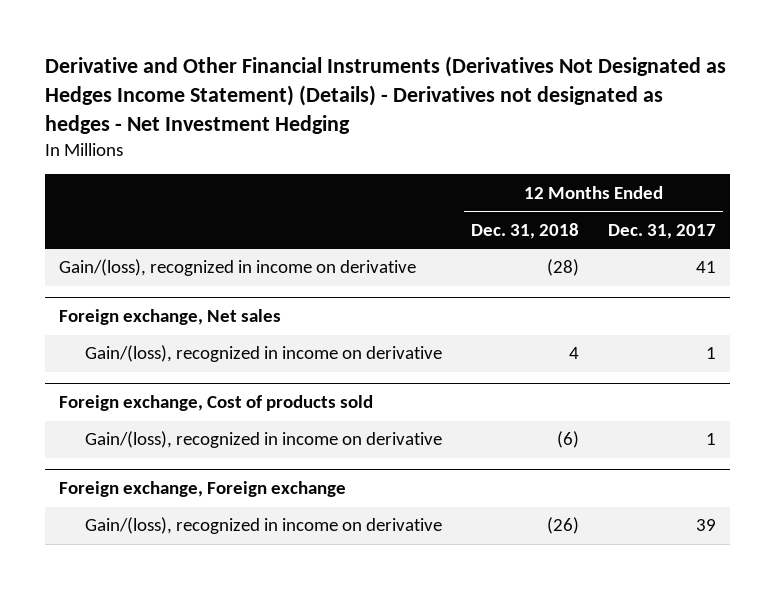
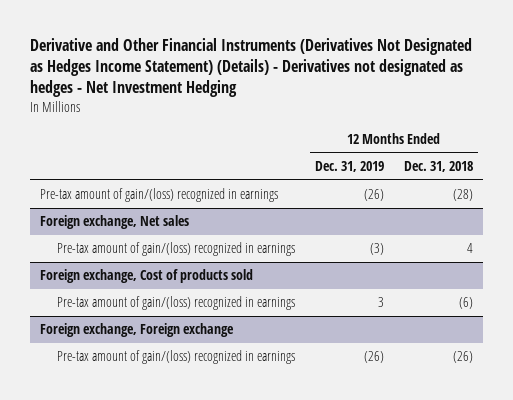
- | 12 Months Ended Dec. 31, 2018 | 12 Months Ended Dec. 31, 2017
+ | 12 Months Ended Dec. 31, 2019 | 12 Months Ended Dec. 31, 2018
- Gain/(loss), recognized in income on derivative | (28) | 41
+ Pre-tax amount of gain/(loss) recognized in earnings | (26) | (28)
@ Foreign exchange, Net sales
- Gain/(loss), recognized in income on derivative | 4 | 1
+ Pre-tax amount of gain/(loss) recognized in earnings | (3) | 4
@ Foreign exchange, Cost of products sold
- Gain/(loss), recognized in income on derivative | (6) | 1
+ Pre-tax amount of gain/(loss) recognized in earnings | 3 | (6)
@ Foreign exchange, Foreign exchange
- Gain/(loss), recognized in income on derivative | (26) | 39
+ Pre-tax amount of gain/(loss) recognized in earnings | (26) | (26)

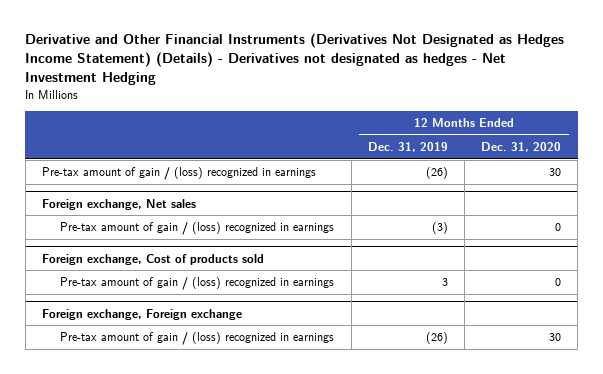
- | 12 Months Ended Dec. 31, 2019 | 12 Months Ended Dec. 31, 2018
+ | 12 Months Ended Dec. 31, 2019 | 12 Months Ended Dec. 31, 2020
- Pre-tax amount of gain/(loss) recognized in earnings | (26) | (28)
+ Pre-tax amount of gain / (loss) recognized in earnings | (26) | 30
@ Foreign exchange, Net sales
- Pre-tax amount of gain/(loss) recognized in earnings | (3) | 4
+ Pre-tax amount of gain / (loss) recognized in earnings | (3) | 0
@ Foreign exchange, Cost of products sold
- Pre-tax amount of gain/(loss) recognized in earnings | 3 | (6)
+ Pre-tax amount of gain / (loss) recognized in earnings | 3 | 0
@ Foreign exchange, Foreign exchange
- Pre-tax amount of gain/(loss) recognized in earnings | (26) | (26)
+ Pre-tax amount of gain / (loss) recognized in earnings | (26) | 30

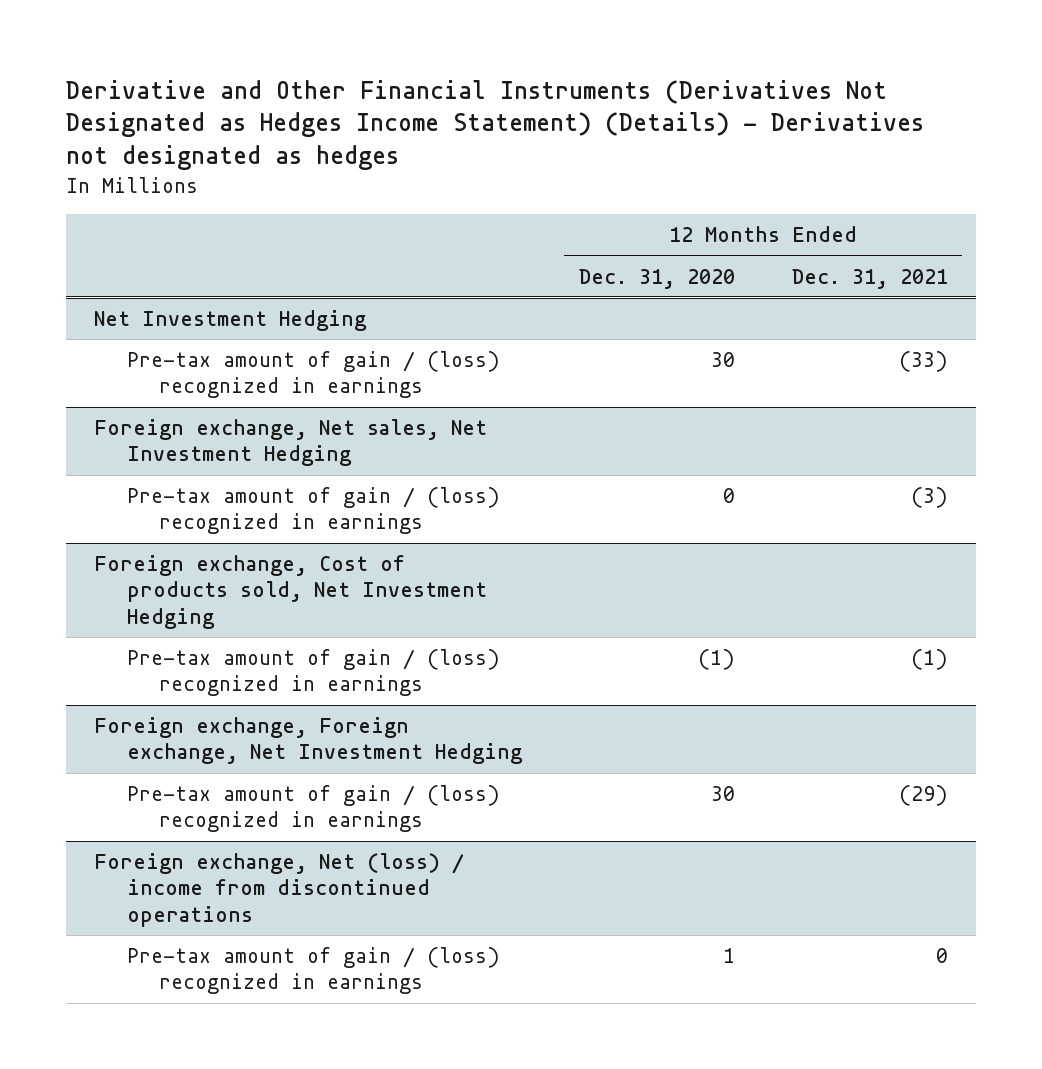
- Derivative and Other Financial Instruments (Derivatives Not Designated as Hedges Income Statement) (Details) - Derivatives not designated as hedges - Net Investment Hedging
+ Derivative and Other Financial Instruments (Derivatives Not Designated as Hedges Income Statement) (Details) - Derivatives not designated as hedges
- | 12 Months Ended Dec. 31, 2019 | 12 Months Ended Dec. 31, 2020
+ | 12 Months Ended Dec. 31, 2020 | 12 Months Ended Dec. 31, 2021
+ Net Investment Hedging
- Foreign exchange, Net sales
- Pre-tax amount of gain / (loss) recognized in earnings | (3) | 0
- Foreign exchange, Cost of products sold
+ Foreign exchange, Net sales, Net Investment Hedging
- Foreign exchange, Foreign exchange
+ Foreign exchange, Cost of products sold, Net Investment Hedging
+ Pre-tax amount of gain / (loss) recognized in earnings | (1) | (1)
+ Foreign exchange, Foreign exchange, Net Investment Hedging
+ Foreign exchange, Net (loss) / income from discontinued operations
+ Pre-tax amount of gain / (loss) recognized in earnings | 1 | 0

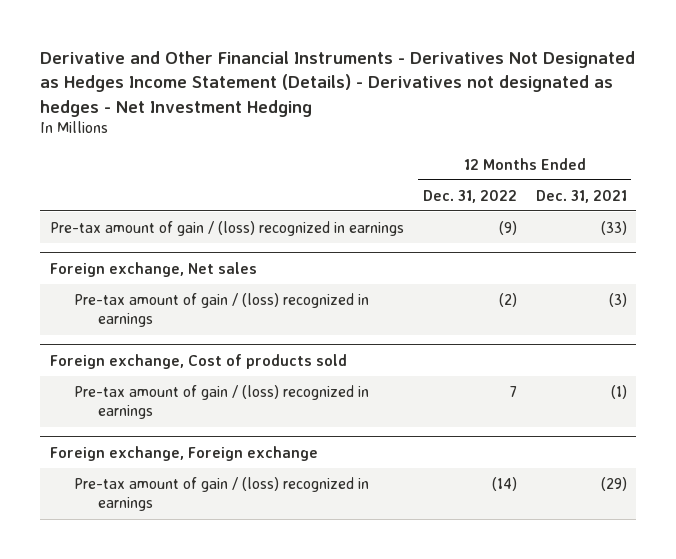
- Derivative and Other Financial Instruments (Derivatives Not Designated as Hedges Income Statement) (Details) - Derivatives not designated as hedges
+ Derivative and Other Financial Instruments - Derivatives Not Designated as Hedges Income Statement (Details) - Derivatives not designated as hedges - Net Investment Hedging
- | 12 Months Ended Dec. 31, 2020 | 12 Months Ended Dec. 31, 2021
+ | 12 Months Ended Dec. 31, 2022 | 12 Months Ended Dec. 31, 2021
- Net Investment Hedging
- Foreign exchange, Net sales, Net Investment Hedging
+ Foreign exchange, Net sales
- Foreign exchange, Cost of products sold, Net Investment Hedging
+ Foreign exchange, Cost of products sold
- Foreign exchange, Foreign exchange, Net Investment Hedging
+ Foreign exchange, Foreign exchange
- Foreign exchange, Net (loss) / income from discontinued operations
- Pre-tax amount of gain / (loss) recognized in earnings | 1 | 0

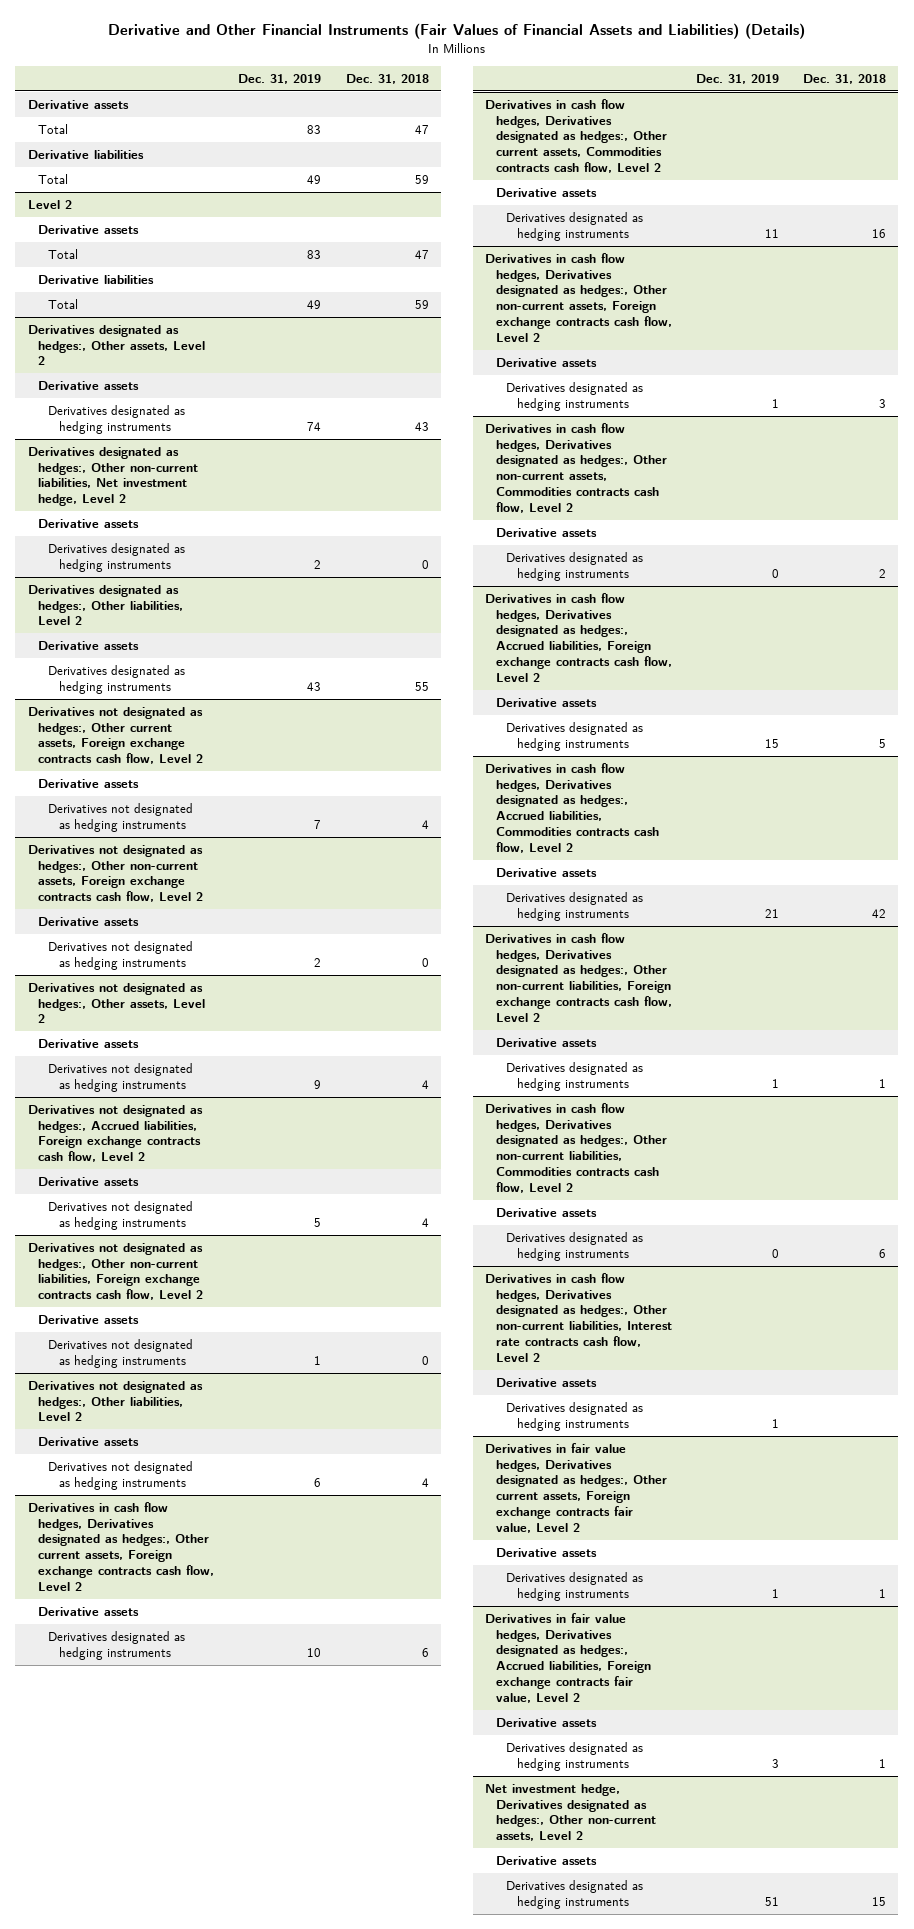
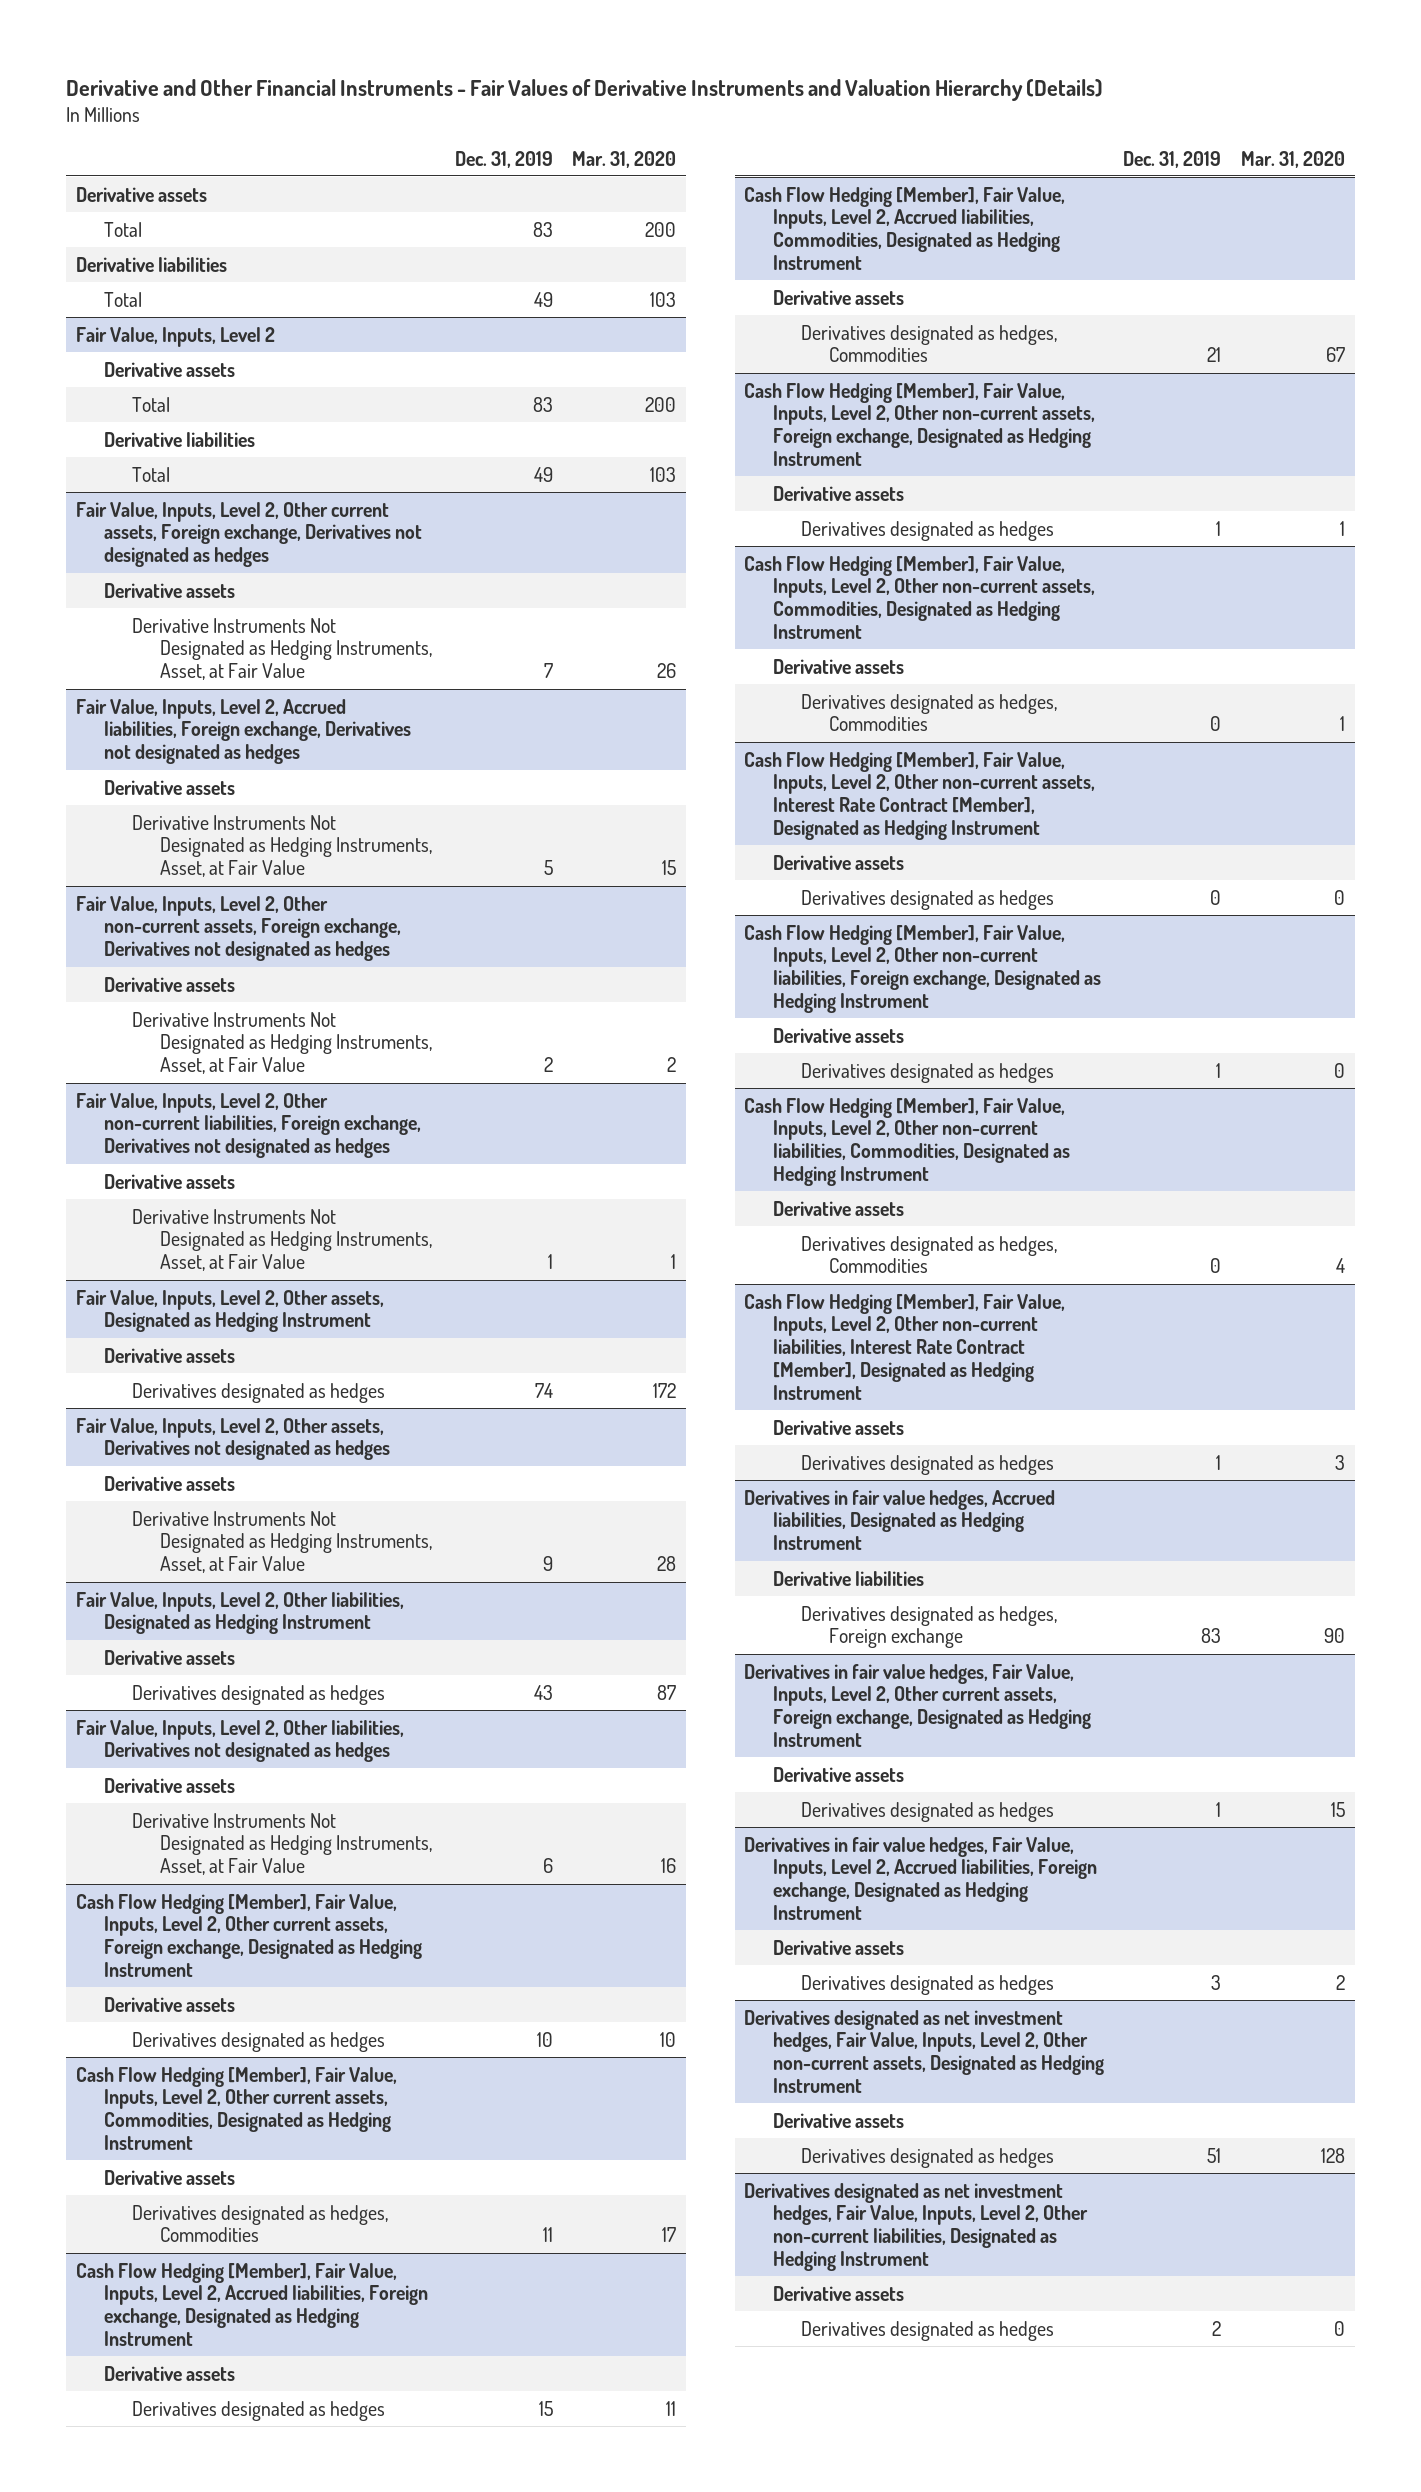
- Derivative and Other Financial Instruments (Fair Values of Financial Assets and Liabilities) (Details)
+ Derivative and Other Financial Instruments - Fair Values of Derivative Instruments and Valuation Hierarchy (Details)
- | Dec. 31, 2019 | Dec. 31, 2018
+ | Dec. 31, 2019 | Mar. 31, 2020
- Level 2
+ Fair Value, Inputs, Level 2
- Derivatives designated as hedges:, Other assets, Level 2
+ Fair Value, Inputs, Level 2, Other current assets, Foreign exchange, Derivatives not designated as hedges
- Derivatives designated as hedging instruments | 74 | 43
- Derivatives designated as hedges:, Other non-current liabilities, Net investment hedge, Level 2
+ Derivative Instruments Not Designated as Hedging Instruments, Asset, at Fair Value | 7 | 26
+ Fair Value, Inputs, Level 2, Accrued liabilities, Foreign exchange, Derivatives not designated as hedges
- Derivatives designated as hedging instruments | 2 | 0
- Derivatives designated as hedges:, Other liabilities, Level 2
+ Derivative Instruments Not Designated as Hedging Instruments, Asset, at Fair Value | 5 | 15
+ Fair Value, Inputs, Level 2, Other non-current assets, Foreign exchange, Derivatives not designated as hedges
- Derivatives designated as hedging instruments | 43 | 55
- Derivatives not designated as hedges:, Other current assets, Foreign exchange contracts cash flow, Level 2
+ Derivative Instruments Not Designated as Hedging Instruments, Asset, at Fair Value | 2 | 2
+ Fair Value, Inputs, Level 2, Other non-current liabilities, Foreign exchange, Derivatives not designated as hedges
- Derivatives not designated as hedging instruments | 7 | 4
- Derivatives not designated as hedges:, Other non-current assets, Foreign exchange contracts cash flow, Level 2
+ Derivative Instruments Not Designated as Hedging Instruments, Asset, at Fair Value | 1 | 1
+ Fair Value, Inputs, Level 2, Other assets, Designated as Hedging Instrument
- Derivatives not designated as hedging instruments | 2 | 0
- Derivatives not designated as hedges:, Other assets, Level 2
+ Derivatives designated as hedges | 74 | 172
+ Fair Value, Inputs, Level 2, Other assets, Derivatives not designated as hedges
- Derivatives not designated as hedging instruments | 9 | 4
- Derivatives not designated as hedges:, Accrued liabilities, Foreign exchange contracts cash flow, Level 2
+ Derivative Instruments Not Designated as Hedging Instruments, Asset, at Fair Value | 9 | 28
+ Fair Value, Inputs, Level 2, Other liabilities, Designated as Hedging Instrument
- Derivatives not designated as hedging instruments | 5 | 4
- Derivatives not designated as hedges:, Other non-current liabilities, Foreign exchange contracts cash flow, Level 2
+ Derivatives designated as hedges | 43 | 87
+ Fair Value, Inputs, Level 2, Other liabilities, Derivatives not designated as hedges
- Derivatives not designated as hedging instruments | 1 | 0
- Derivatives not designated as hedges:, Other liabilities, Level 2
+ Derivative Instruments Not Designated as Hedging Instruments, Asset, at Fair Value | 6 | 16
+ Cash Flow Hedging [Member], Fair Value, Inputs, Level 2, Other current assets, Foreign exchange, Designated as Hedging Instrument
- Derivatives not designated as hedging instruments | 6 | 4
- Derivatives in cash flow hedges, Derivatives designated as hedges:, Other current assets, Foreign exchange contracts cash flow, Level 2
+ Derivatives designated as hedges | 10 | 10
+ Cash Flow Hedging [Member], Fair Value, Inputs, Level 2, Other current assets, Commodities, Designated as Hedging Instrument
- Derivatives designated as hedging instruments | 10 | 6
- Derivatives in cash flow hedges, Derivatives designated as hedges:, Other current assets, Commodities contracts cash flow, Level 2
+ Derivatives designated as hedges, Commodities | 11 | 17
+ Cash Flow Hedging [Member], Fair Value, Inputs, Level 2, Accrued liabilities, Foreign exchange, Designated as Hedging Instrument
- Derivatives designated as hedging instruments | 11 | 16
- Derivatives in cash flow hedges, Derivatives designated as hedges:, Other non-current assets, Foreign exchange contracts cash flow, Level 2
+ Derivatives designated as hedges | 15 | 11
+ Cash Flow Hedging [Member], Fair Value, Inputs, Level 2, Accrued liabilities, Commodities, Designated as Hedging Instrument
- Derivatives designated as hedging instruments | 1 | 3
- Derivatives in cash flow hedges, Derivatives designated as hedges:, Other non-current assets, Commodities contracts cash flow, Level 2
+ Derivatives designated as hedges, Commodities | 21 | 67
+ Cash Flow Hedging [Member], Fair Value, Inputs, Level 2, Other non-current assets, Foreign exchange, Designated as Hedging Instrument
- Derivatives designated as hedging instruments | 0 | 2
- Derivatives in cash flow hedges, Derivatives designated as hedges:, Accrued liabilities, Foreign exchange contracts cash flow, Level 2
+ Derivatives designated as hedges | 1 | 1
+ Cash Flow Hedging [Member], Fair Value, Inputs, Level 2, Other non-current assets, Commodities, Designated as Hedging Instrument
- Derivatives designated as hedging instruments | 15 | 5
- Derivatives in cash flow hedges, Derivatives designated as hedges:, Accrued liabilities, Commodities contracts cash flow, Level 2
+ Derivatives designated as hedges, Commodities | 0 | 1
+ Cash Flow Hedging [Member], Fair Value, Inputs, Level 2, Other non-current assets, Interest Rate Contract [Member], Designated as Hedging Instrument
- Derivatives designated as hedging instruments | 21 | 42
- Derivatives in cash flow hedges, Derivatives designated as hedges:, Other non-current liabilities, Foreign exchange contracts cash flow, Level 2
+ Derivatives designated as hedges | 0 | 0
+ Cash Flow Hedging [Member], Fair Value, Inputs, Level 2, Other non-current liabilities, Foreign exchange, Designated as Hedging Instrument
- Derivatives designated as hedging instruments | 1 | 1
- Derivatives in cash flow hedges, Derivatives designated as hedges:, Other non-current liabilities, Commodities contracts cash flow, Level 2
+ Derivatives designated as hedges | 1 | 0
+ Cash Flow Hedging [Member], Fair Value, Inputs, Level 2, Other non-current liabilities, Commodities, Designated as Hedging Instrument
- Derivatives designated as hedging instruments | 0 | 6
- Derivatives in cash flow hedges, Derivatives designated as hedges:, Other non-current liabilities, Interest rate contracts cash flow, Level 2
+ Derivatives designated as hedges, Commodities | 0 | 4
+ Cash Flow Hedging [Member], Fair Value, Inputs, Level 2, Other non-current liabilities, Interest Rate Contract [Member], Designated as Hedging Instrument
- Derivatives designated as hedging instruments | 1 |
- Derivatives in fair value hedges, Derivatives designated as hedges:, Other current assets, Foreign exchange contracts fair value, Level 2
+ Derivatives designated as hedges | 1 | 3
+ Derivatives in fair value hedges, Accrued liabilities, Designated as Hedging Instrument
+ Derivative liabilities
+ Derivatives designated as hedges, Foreign exchange | 83 | 90
+ Derivatives in fair value hedges, Fair Value, Inputs, Level 2, Other current assets, Foreign exchange, Designated as Hedging Instrument
- Derivatives designated as hedging instruments | 1 | 1
- Derivatives in fair value hedges, Derivatives designated as hedges:, Accrued liabilities, Foreign exchange contracts fair value, Level 2
+ Derivatives designated as hedges | 1 | 15
+ Derivatives in fair value hedges, Fair Value, Inputs, Level 2, Accrued liabilities, Foreign exchange, Designated as Hedging Instrument
- Derivatives designated as hedging instruments | 3 | 1
- Net investment hedge, Derivatives designated as hedges:, Other non-current assets, Level 2
+ Derivatives designated as hedges | 3 | 2
+ Derivatives designated as net investment hedges, Fair Value, Inputs, Level 2, Other non-current assets, Designated as Hedging Instrument
- Derivatives designated as hedging instruments | 51 | 15
+ Derivatives designated as hedges | 51 | 128
+ Derivatives designated as net investment hedges, Fair Value, Inputs, Level 2, Other non-current liabilities, Designated as Hedging Instrument
+ Derivative assets
+ Derivatives designated as hedges | 2 | 0

